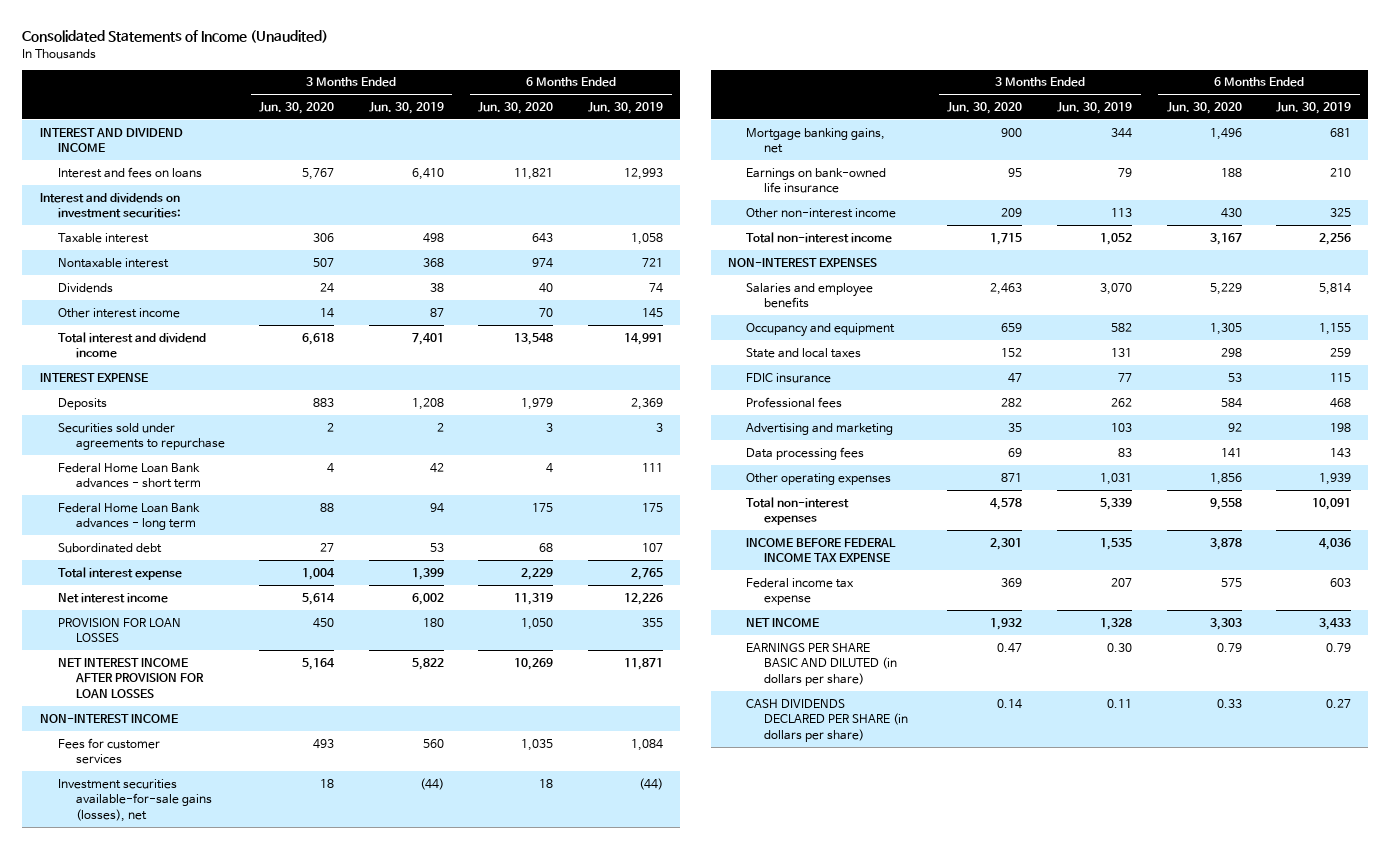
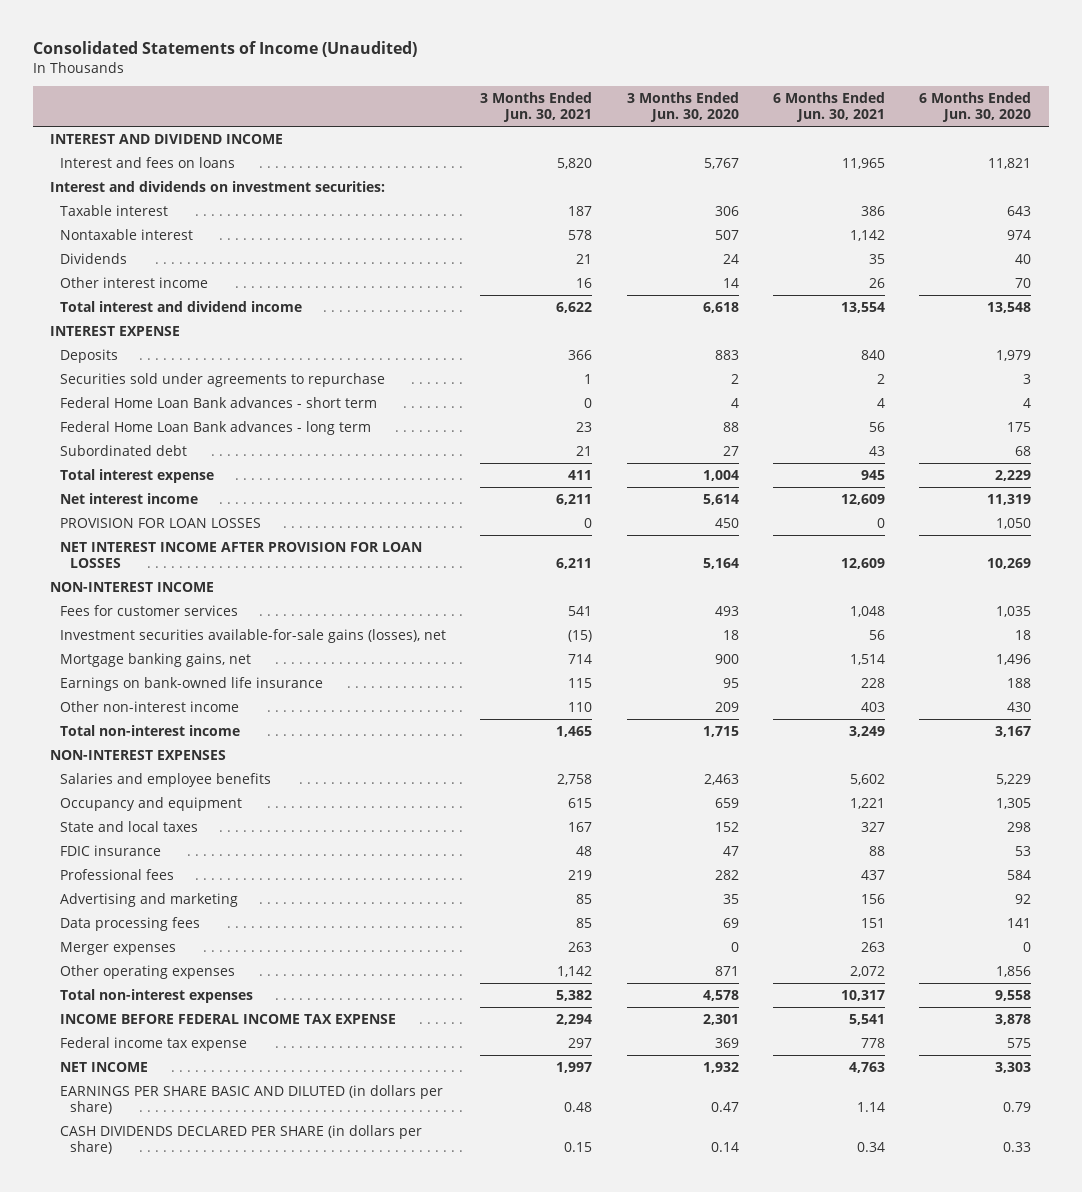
- | 3 Months Ended Jun. 30, 2020 | 3 Months Ended Jun. 30, 2019 | 6 Months Ended Jun. 30, 2020 | 6 Months Ended Jun. 30, 2019
+ | 3 Months Ended Jun. 30, 2021 | 3 Months Ended Jun. 30, 2020 | 6 Months Ended Jun. 30, 2021 | 6 Months Ended Jun. 30, 2020
+ Merger expenses | 263 | 0 | 263 | 0

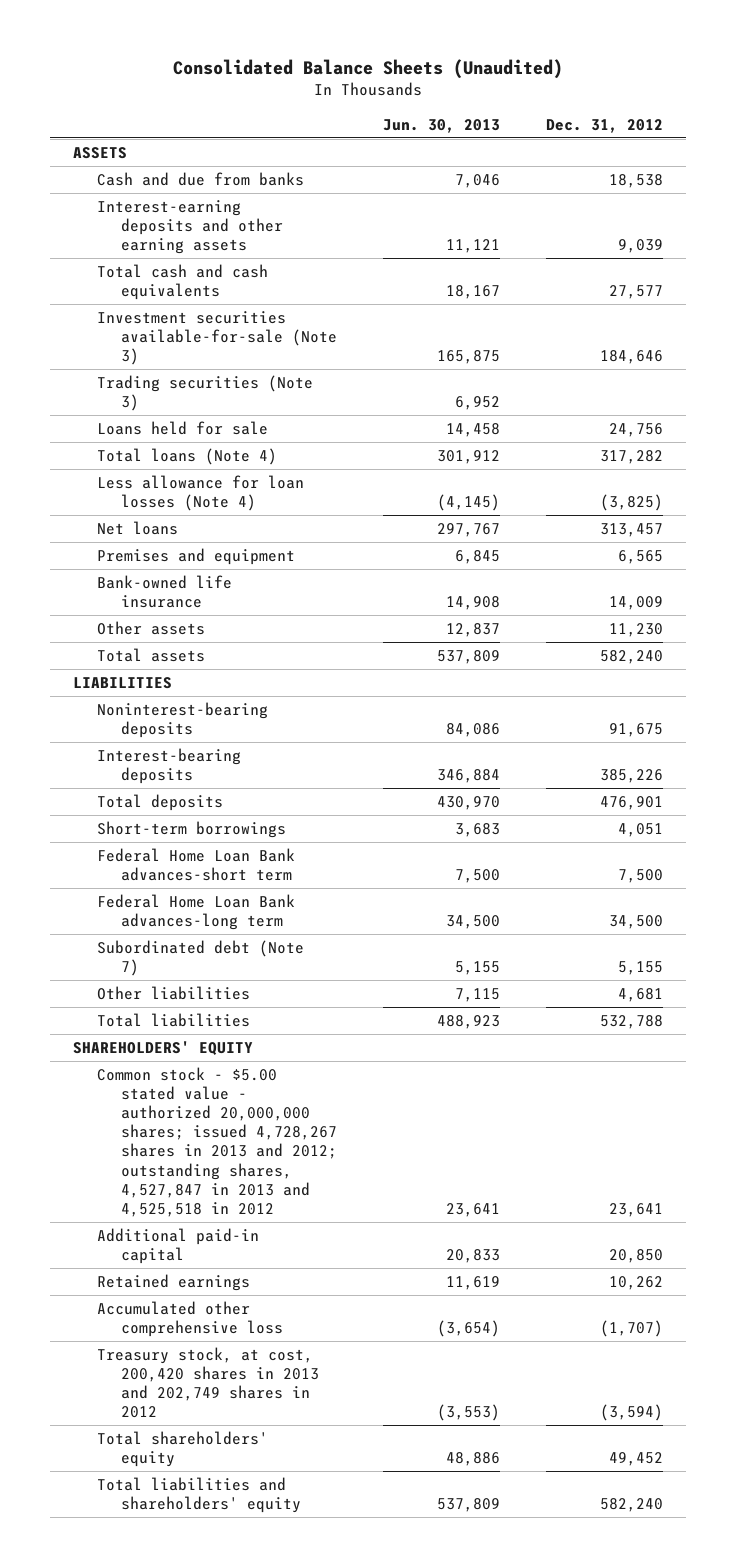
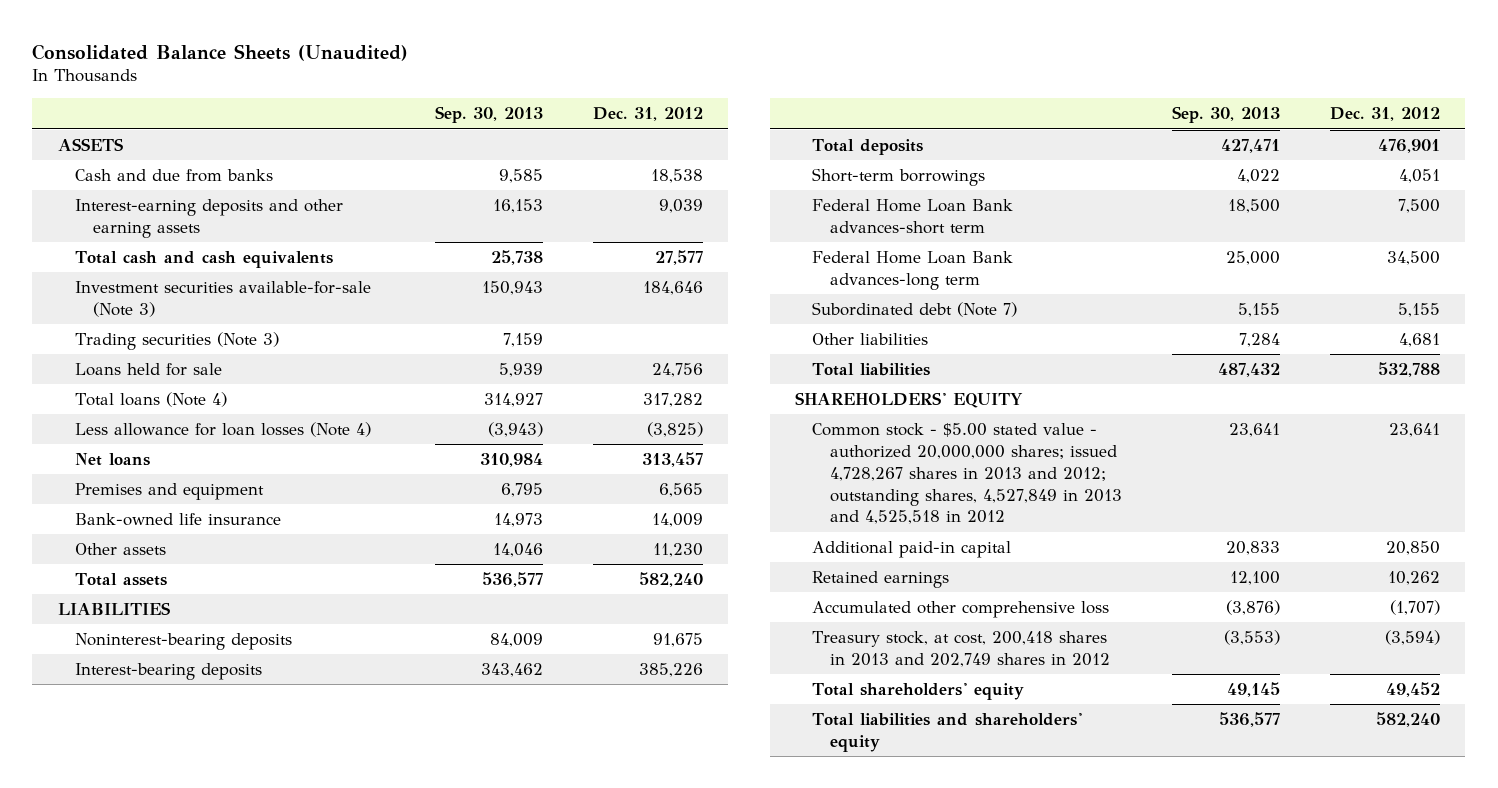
- | Jun. 30, 2013 | Dec. 31, 2012
+ | Sep. 30, 2013 | Dec. 31, 2012
- Common stock - $5.00 stated value - authorized 20,000,000 shares; issued 4,728,267 shares in 2013 and 2012; outstanding shares, 4,527,847 in 2013 and 4,525,518 in 2012 | 23,641 | 23,641
+ Common stock - $5.00 stated value - authorized 20,000,000 shares; issued 4,728,267 shares in 2013 and 2012; outstanding shares, 4,527,849 in 2013 and 4,525,518 in 2012 | 23,641 | 23,641
- Treasury stock, at cost, 200,420 shares in 2013 and 202,749 shares in 2012 | (3,553) | (3,594)
+ Treasury stock, at cost, 200,418 shares in 2013 and 202,749 shares in 2012 | (3,553) | (3,594)

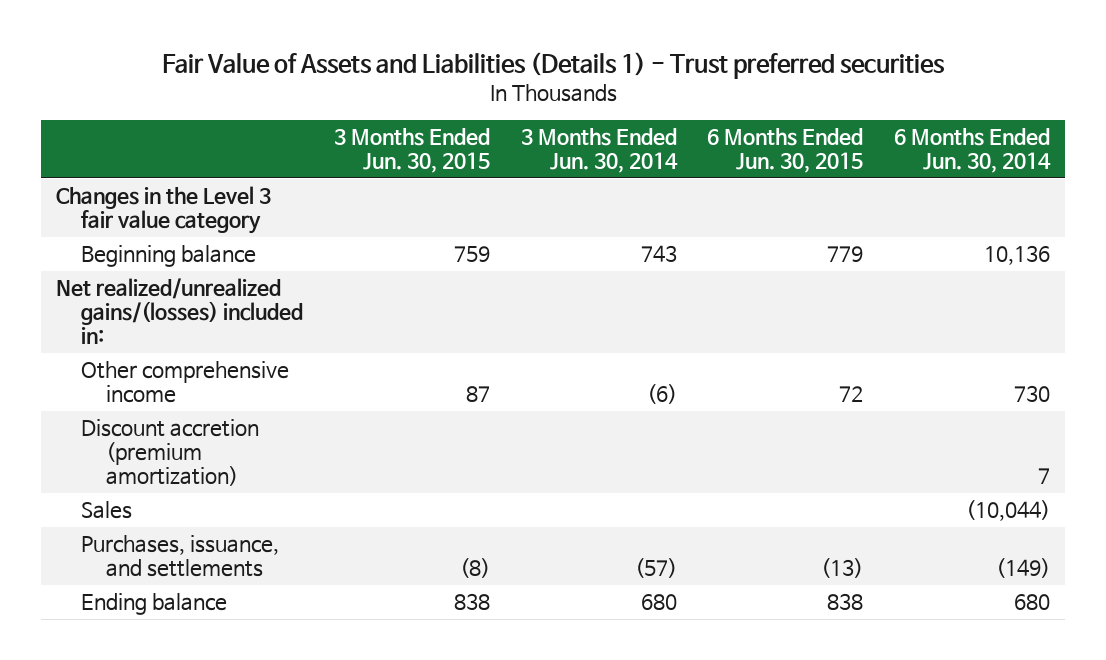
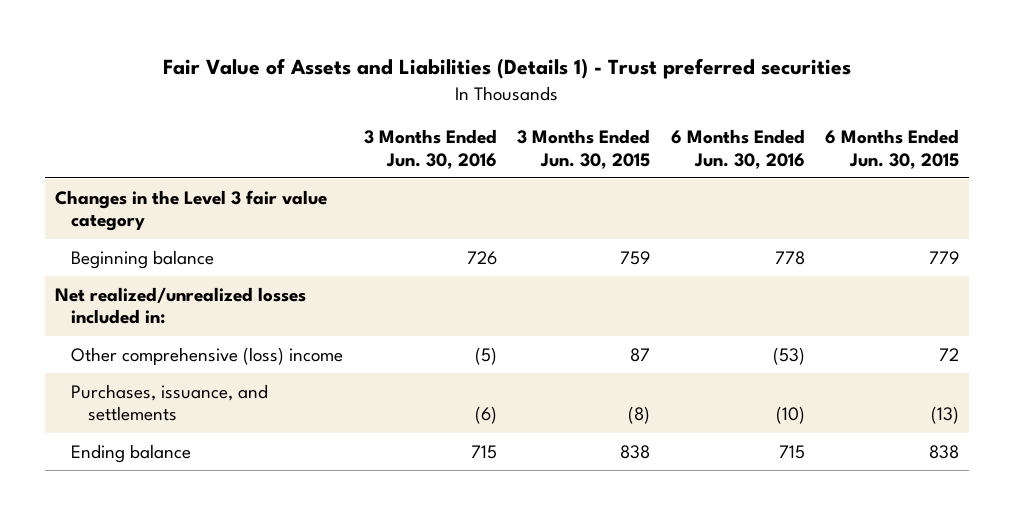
- | 3 Months Ended Jun. 30, 2015 | 3 Months Ended Jun. 30, 2014 | 6 Months Ended Jun. 30, 2015 | 6 Months Ended Jun. 30, 2014
+ | 3 Months Ended Jun. 30, 2016 | 3 Months Ended Jun. 30, 2015 | 6 Months Ended Jun. 30, 2016 | 6 Months Ended Jun. 30, 2015
- Net realized/unrealized gains/(losses) included in:
- Other comprehensive income | 87 | (6) | 72 | 730
- Discount accretion (premium amortization) | | | | 7
- Sales | | | | (10,044)
+ Net realized/unrealized losses included in:
+ Other comprehensive (loss) income | (5) | 87 | (53) | 72

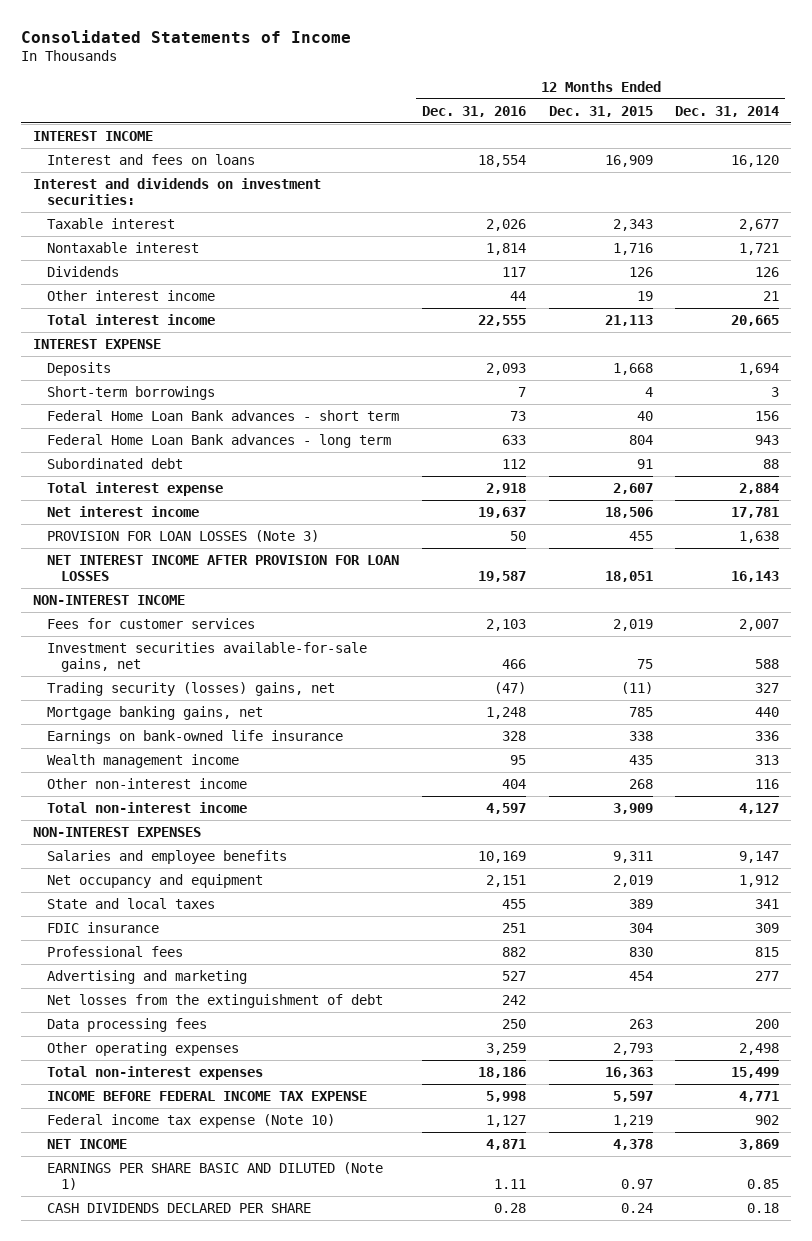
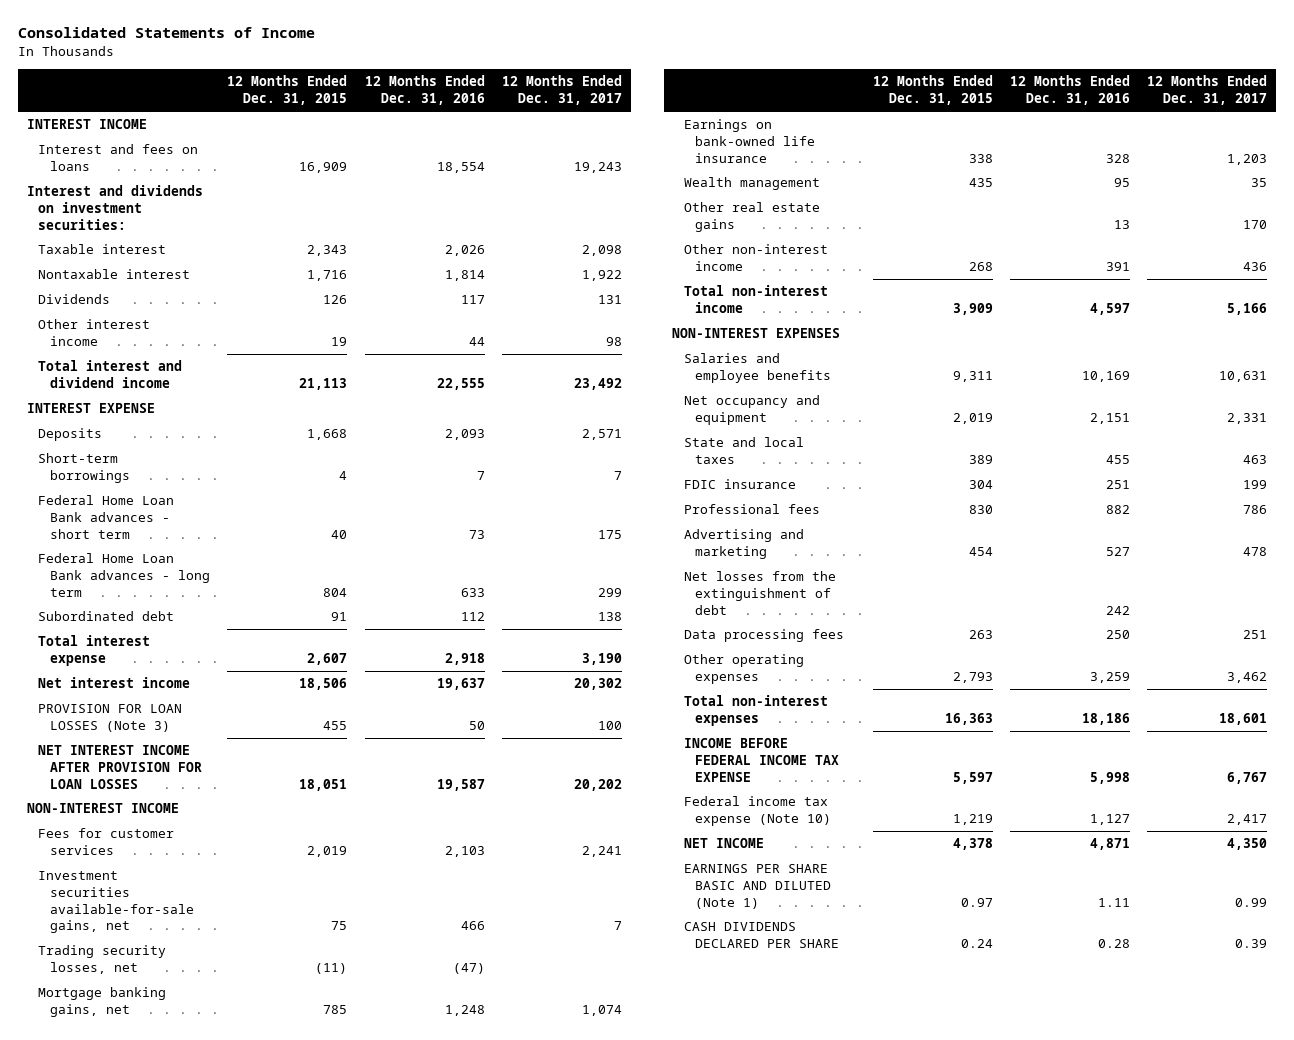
- | 12 Months Ended Dec. 31, 2016 | 12 Months Ended Dec. 31, 2015 | 12 Months Ended Dec. 31, 2014
+ | 12 Months Ended Dec. 31, 2015 | 12 Months Ended Dec. 31, 2016 | 12 Months Ended Dec. 31, 2017
- Total interest income | 22,555 | 21,113 | 20,665
+ Total interest and dividend income | 21,113 | 22,555 | 23,492
- Trading security (losses) gains, net | (47) | (11) | 327
+ Trading security losses, net | (11) | (47) |
- Wealth management income | 95 | 435 | 313
- Other non-interest income | 404 | 268 | 116
+ Wealth management | 435 | 95 | 35
+ Other real estate gains | | 13 | 170
+ Other non-interest income | 268 | 391 | 436

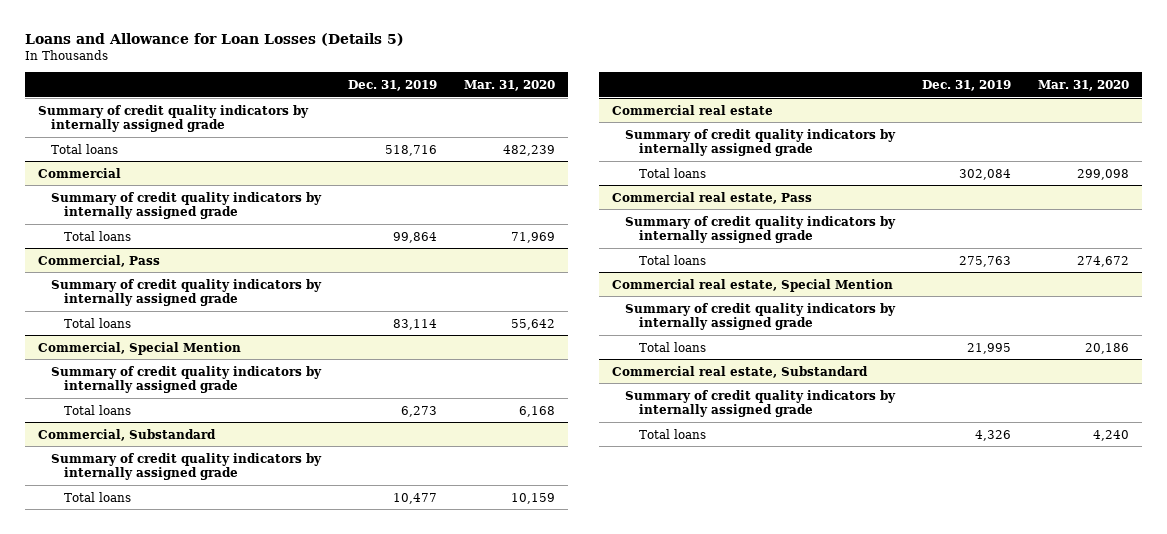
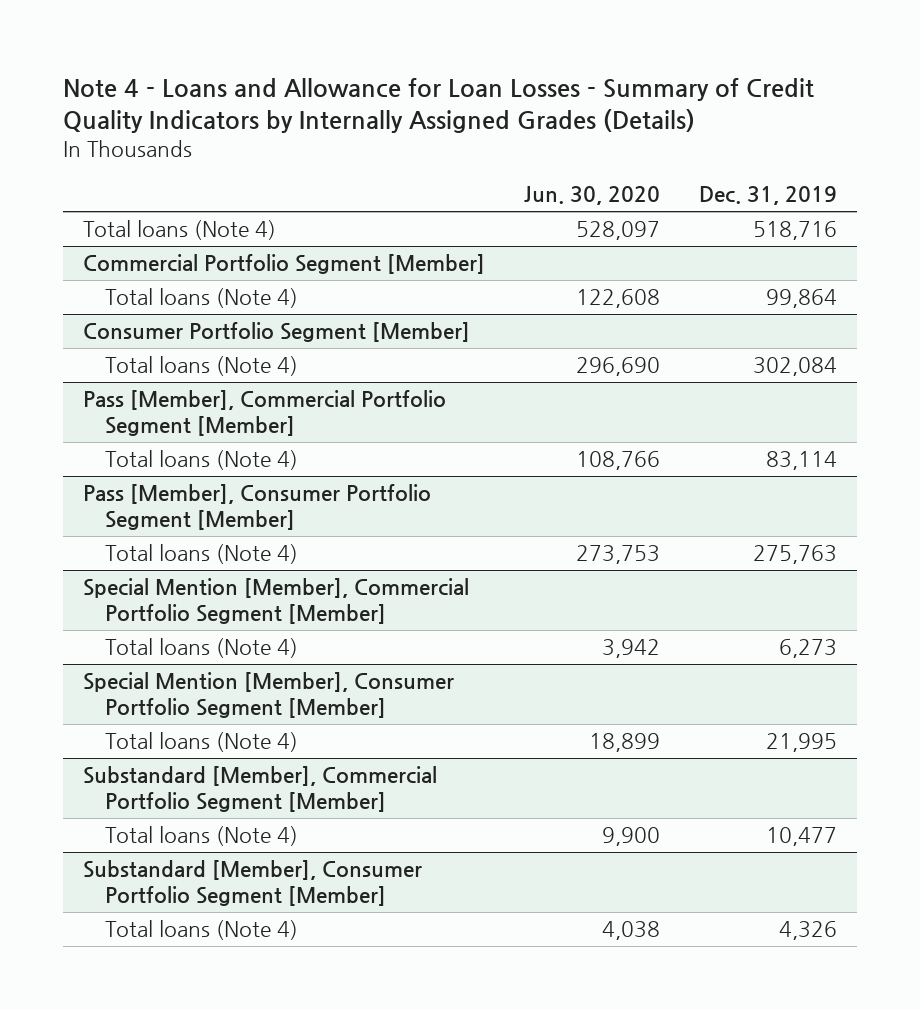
- Loans and Allowance for Loan Losses (Details 5)
+ Note 4 - Loans and Allowance for Loan Losses - Summary of Credit Quality Indicators by Internally Assigned Grades (Details)
- | Dec. 31, 2019 | Mar. 31, 2020
+ | Jun. 30, 2020 | Dec. 31, 2019
- Summary of credit quality indicators by internally assigned grade
- Total loans | 518,716 | 482,239
- Commercial
- Summary of credit quality indicators by internally assigned grade
- Total loans | 99,864 | 71,969
- Commercial, Pass
- Summary of credit quality indicators by internally assigned grade
- Total loans | 83,114 | 55,642
- Commercial, Special Mention
- Summary of credit quality indicators by internally assigned grade
- Total loans | 6,273 | 6,168
- Commercial, Substandard
- Summary of credit quality indicators by internally assigned grade
- Total loans | 10,477 | 10,159
- Commercial real estate
- Summary of credit quality indicators by internally assigned grade
- Total loans | 302,084 | 299,098
- Commercial real estate, Pass
- Summary of credit quality indicators by internally assigned grade
- Total loans | 275,763 | 274,672
- Commercial real estate, Special Mention
- Summary of credit quality indicators by internally assigned grade
- Total loans | 21,995 | 20,186
- Commercial real estate, Substandard
- Summary of credit quality indicators by internally assigned grade
- Total loans | 4,326 | 4,240
+ Total loans (Note 4) | 528,097 | 518,716
+ Commercial Portfolio Segment [Member]
+ Total loans (Note 4) | 122,608 | 99,864
+ Consumer Portfolio Segment [Member]
+ Total loans (Note 4) | 296,690 | 302,084
+ Pass [Member], Commercial Portfolio Segment [Member]
+ Total loans (Note 4) | 108,766 | 83,114
+ Pass [Member], Consumer Portfolio Segment [Member]
+ Total loans (Note 4) | 273,753 | 275,763
+ Special Mention [Member], Commercial Portfolio Segment [Member]
+ Total loans (Note 4) | 3,942 | 6,273
+ Special Mention [Member], Consumer Portfolio Segment [Member]
+ Total loans (Note 4) | 18,899 | 21,995
+ Substandard [Member], Commercial Portfolio Segment [Member]
+ Total loans (Note 4) | 9,900 | 10,477
+ Substandard [Member], Consumer Portfolio Segment [Member]
+ Total loans (Note 4) | 4,038 | 4,326

